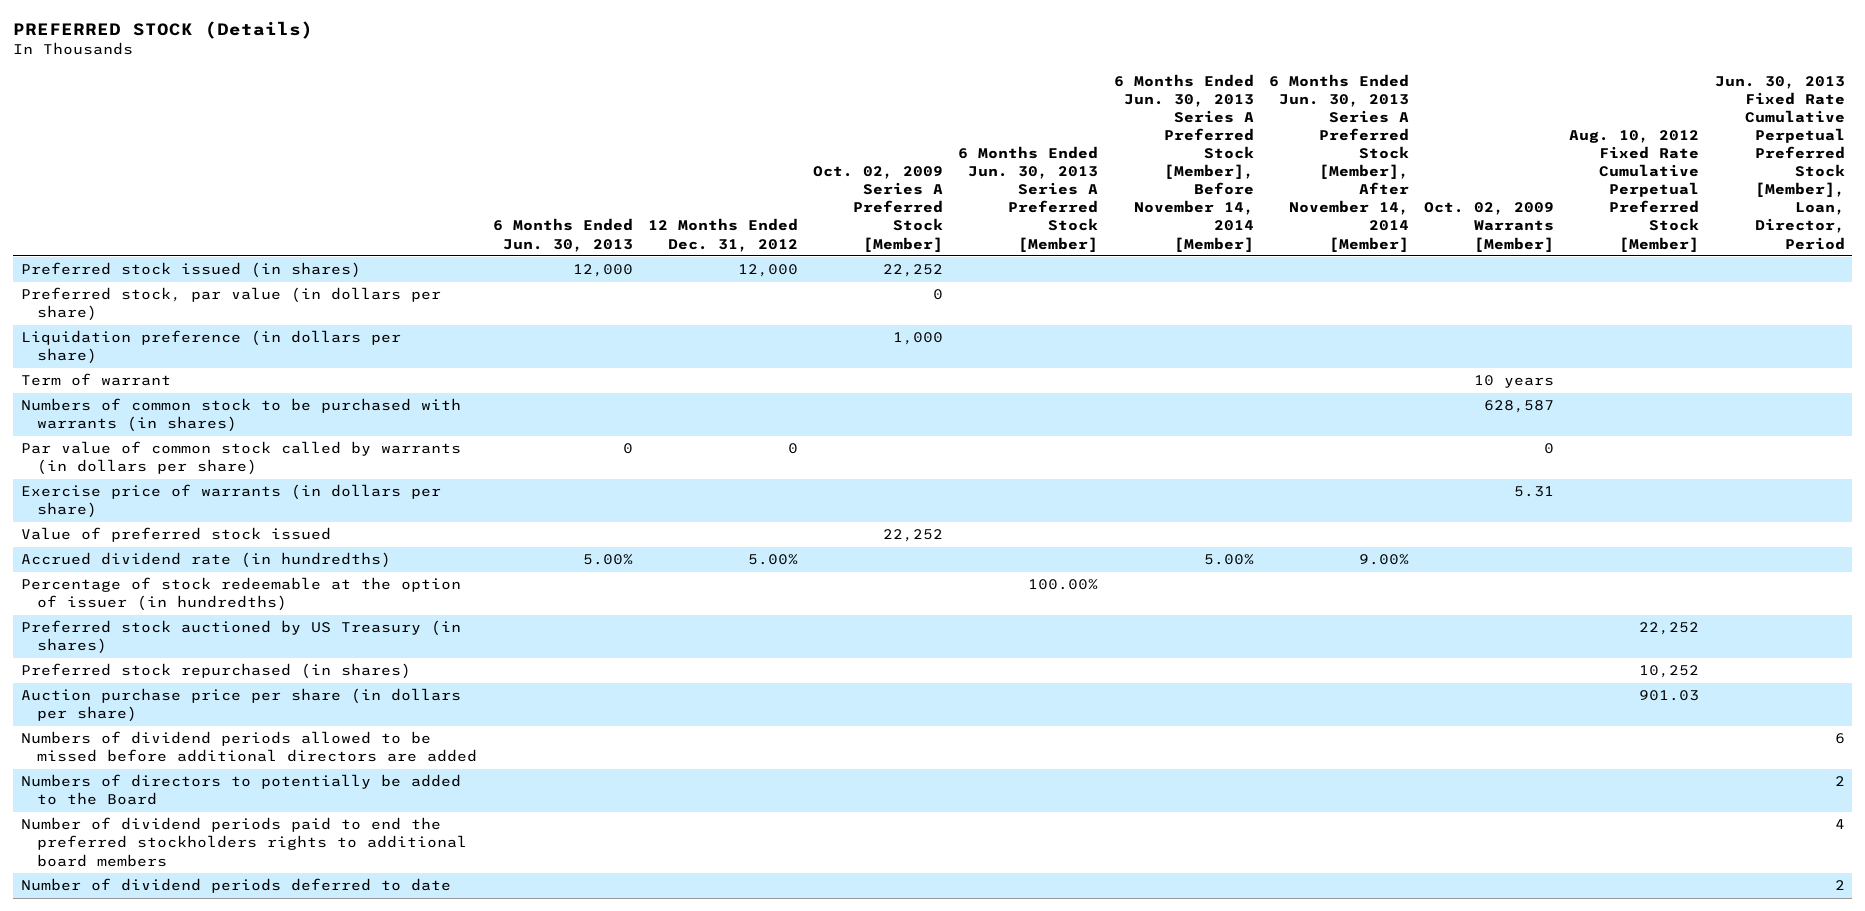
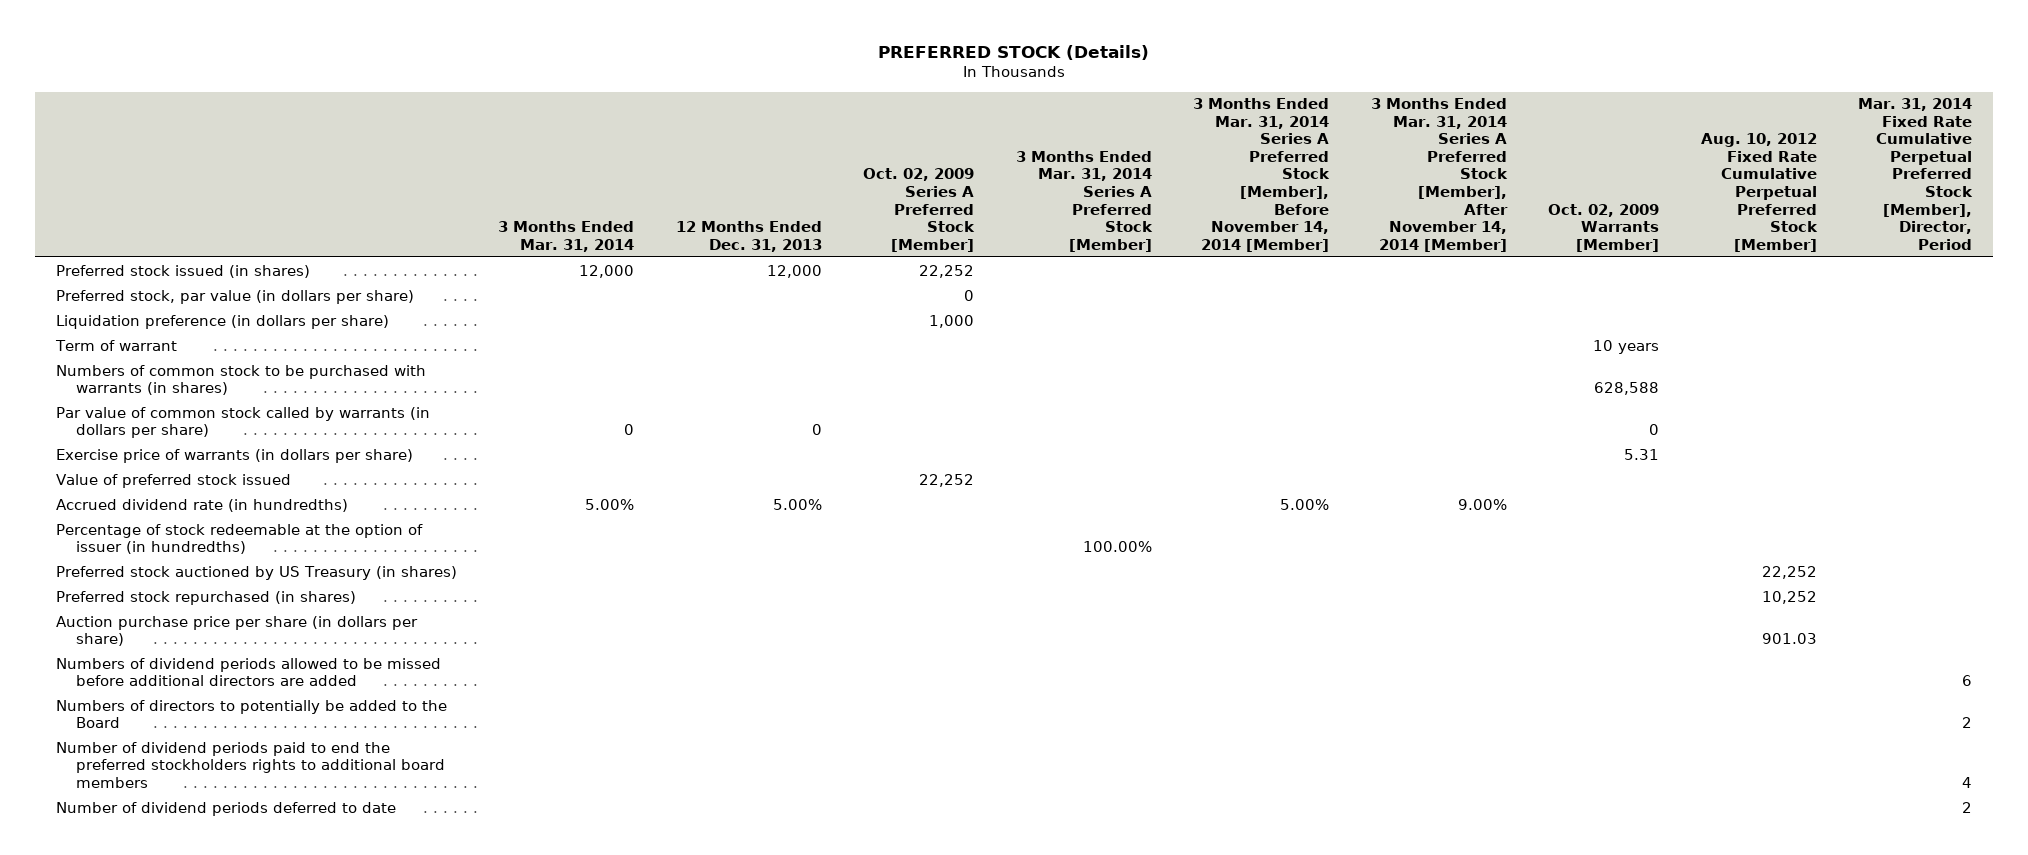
- | 6 Months Ended Jun. 30, 2013 | 12 Months Ended Dec. 31, 2012 | Oct. 02, 2009 Series A Preferred Stock [Member] | 6 Months Ended Jun. 30, 2013 Series A Preferred Stock [Member] | 6 Months Ended Jun. 30, 2013 Series A Preferred Stock [Member], Before November 14, 2014 [Member] | 6 Months Ended Jun. 30, 2013 Series A Preferred Stock [Member], After November 14, 2014 [Member] | Oct. 02, 2009 Warrants [Member] | Aug. 10, 2012 Fixed Rate Cumulative Perpetual Preferred Stock [Member] | Jun. 30, 2013 Fixed Rate Cumulative Perpetual Preferred Stock [Member], Loan, Director, Period
+ | 3 Months Ended Mar. 31, 2014 | 12 Months Ended Dec. 31, 2013 | Oct. 02, 2009 Series A Preferred Stock [Member] | 3 Months Ended Mar. 31, 2014 Series A Preferred Stock [Member] | 3 Months Ended Mar. 31, 2014 Series A Preferred Stock [Member], Before November 14, 2014 [Member] | 3 Months Ended Mar. 31, 2014 Series A Preferred Stock [Member], After November 14, 2014 [Member] | Oct. 02, 2009 Warrants [Member] | Aug. 10, 2012 Fixed Rate Cumulative Perpetual Preferred Stock [Member] | Mar. 31, 2014 Fixed Rate Cumulative Perpetual Preferred Stock [Member], Director, Period
- Numbers of common stock to be purchased with warrants (in shares) | | | | | | | 628,587 | |
+ Numbers of common stock to be purchased with warrants (in shares) | | | | | | | 628,588 | |

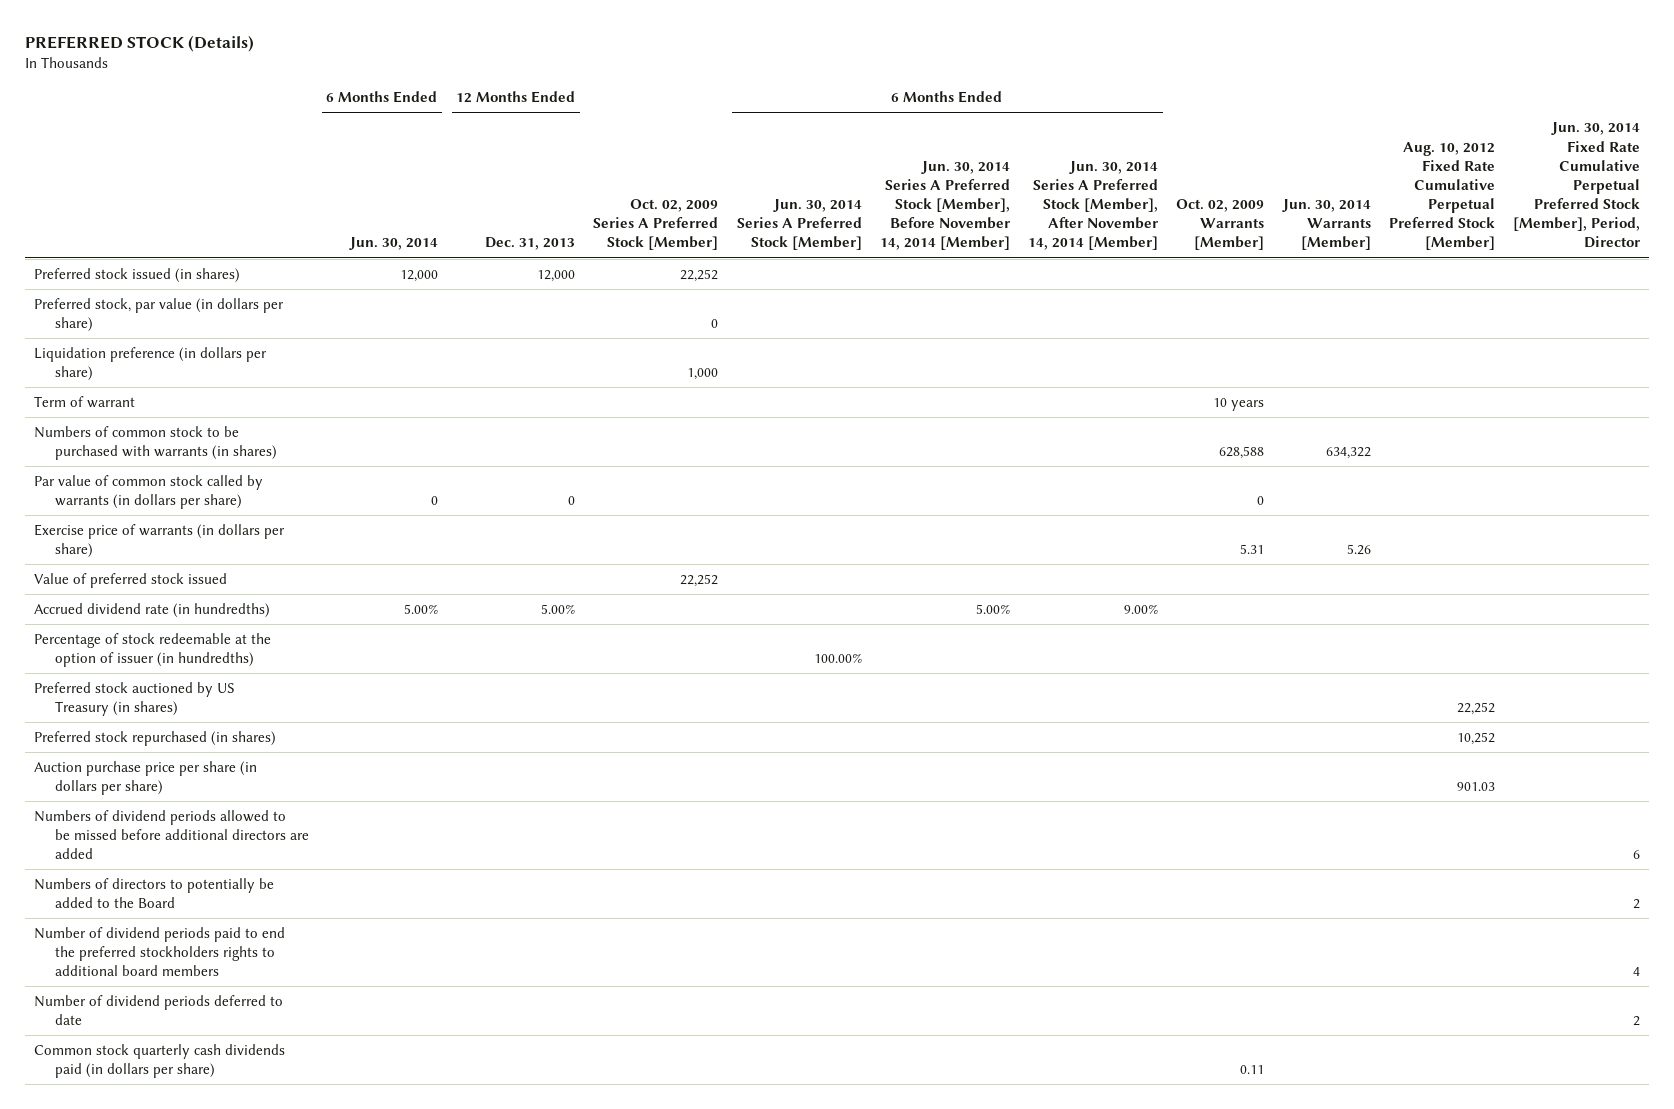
- | 3 Months Ended Mar. 31, 2014 | 12 Months Ended Dec. 31, 2013 | Oct. 02, 2009 Series A Preferred Stock [Member] | 3 Months Ended Mar. 31, 2014 Series A Preferred Stock [Member] | 3 Months Ended Mar. 31, 2014 Series A Preferred Stock [Member], Before November 14, 2014 [Member] | 3 Months Ended Mar. 31, 2014 Series A Preferred Stock [Member], After November 14, 2014 [Member] | Oct. 02, 2009 Warrants [Member] | Aug. 10, 2012 Fixed Rate Cumulative Perpetual Preferred Stock [Member] | Mar. 31, 2014 Fixed Rate Cumulative Perpetual Preferred Stock [Member], Director, Period
+ | 6 Months Ended Jun. 30, 2014 | 12 Months Ended Dec. 31, 2013 | Oct. 02, 2009 Series A Preferred Stock [Member] | 6 Months Ended Jun. 30, 2014 Series A Preferred Stock [Member] | 6 Months Ended Jun. 30, 2014 Series A Preferred Stock [Member], Before November 14, 2014 [Member] | 6 Months Ended Jun. 30, 2014 Series A Preferred Stock [Member], After November 14, 2014 [Member] | Oct. 02, 2009 Warrants [Member] | Jun. 30, 2014 Warrants [Member] | Aug. 10, 2012 Fixed Rate Cumulative Perpetual Preferred Stock [Member] | Jun. 30, 2014 Fixed Rate Cumulative Perpetual Preferred Stock [Member], Period, Director
+ Common stock quarterly cash dividends paid (in dollars per share) | | | | | | | 0.11 | | |

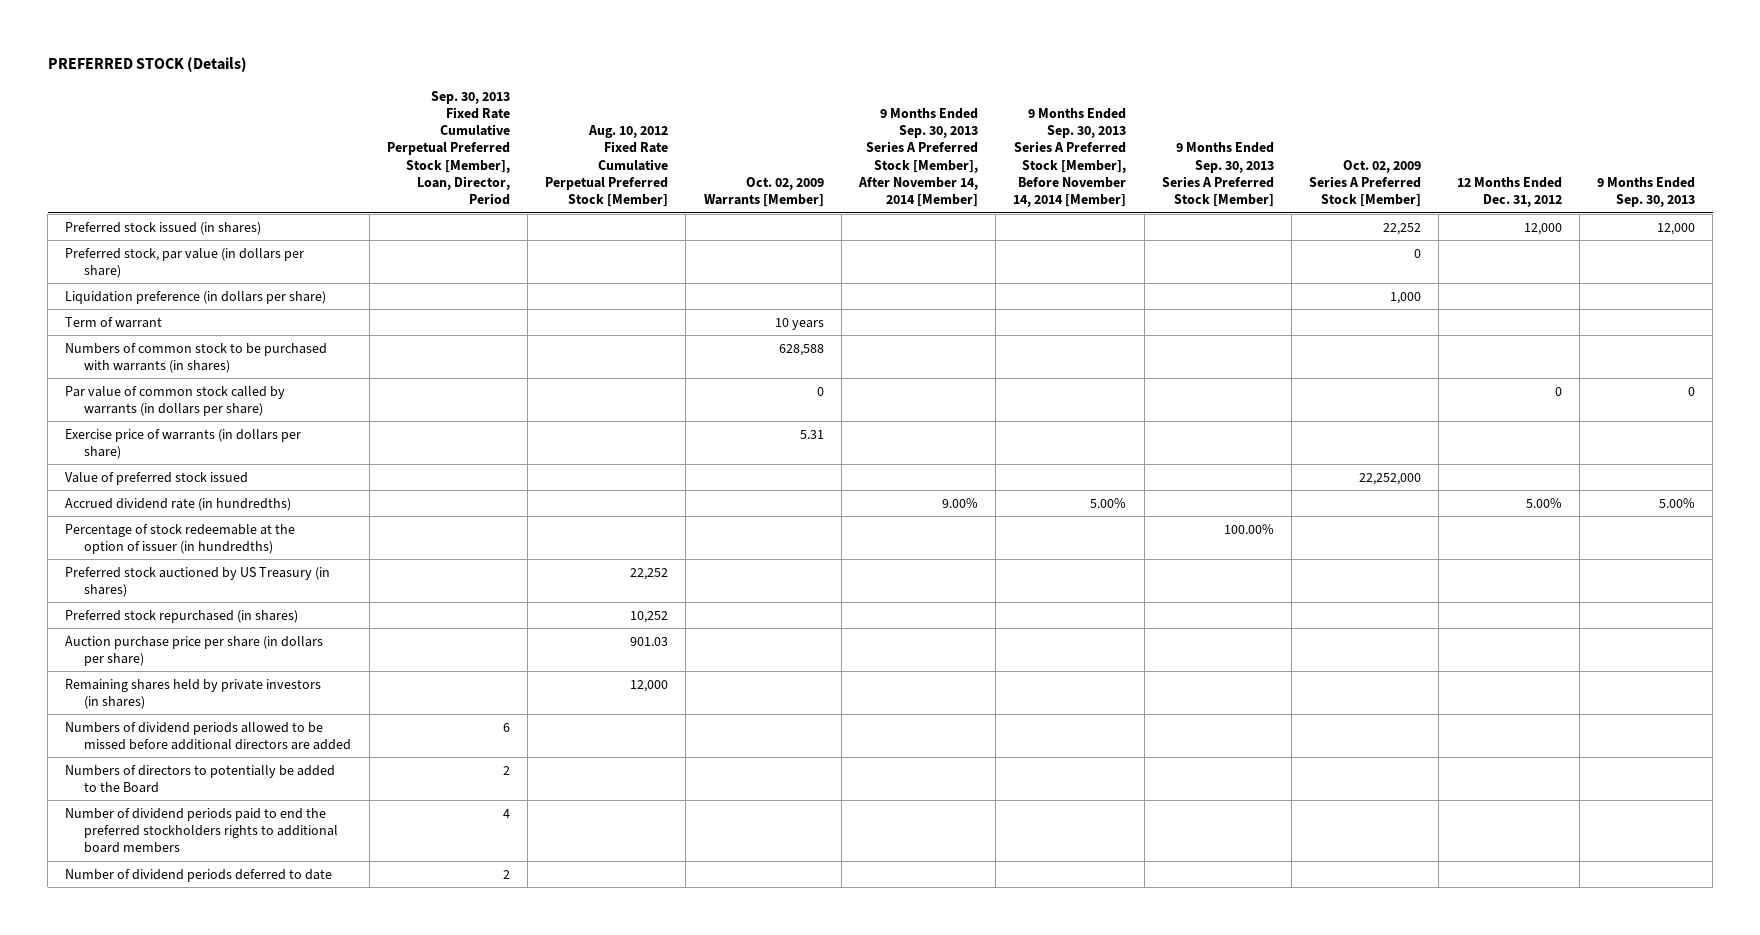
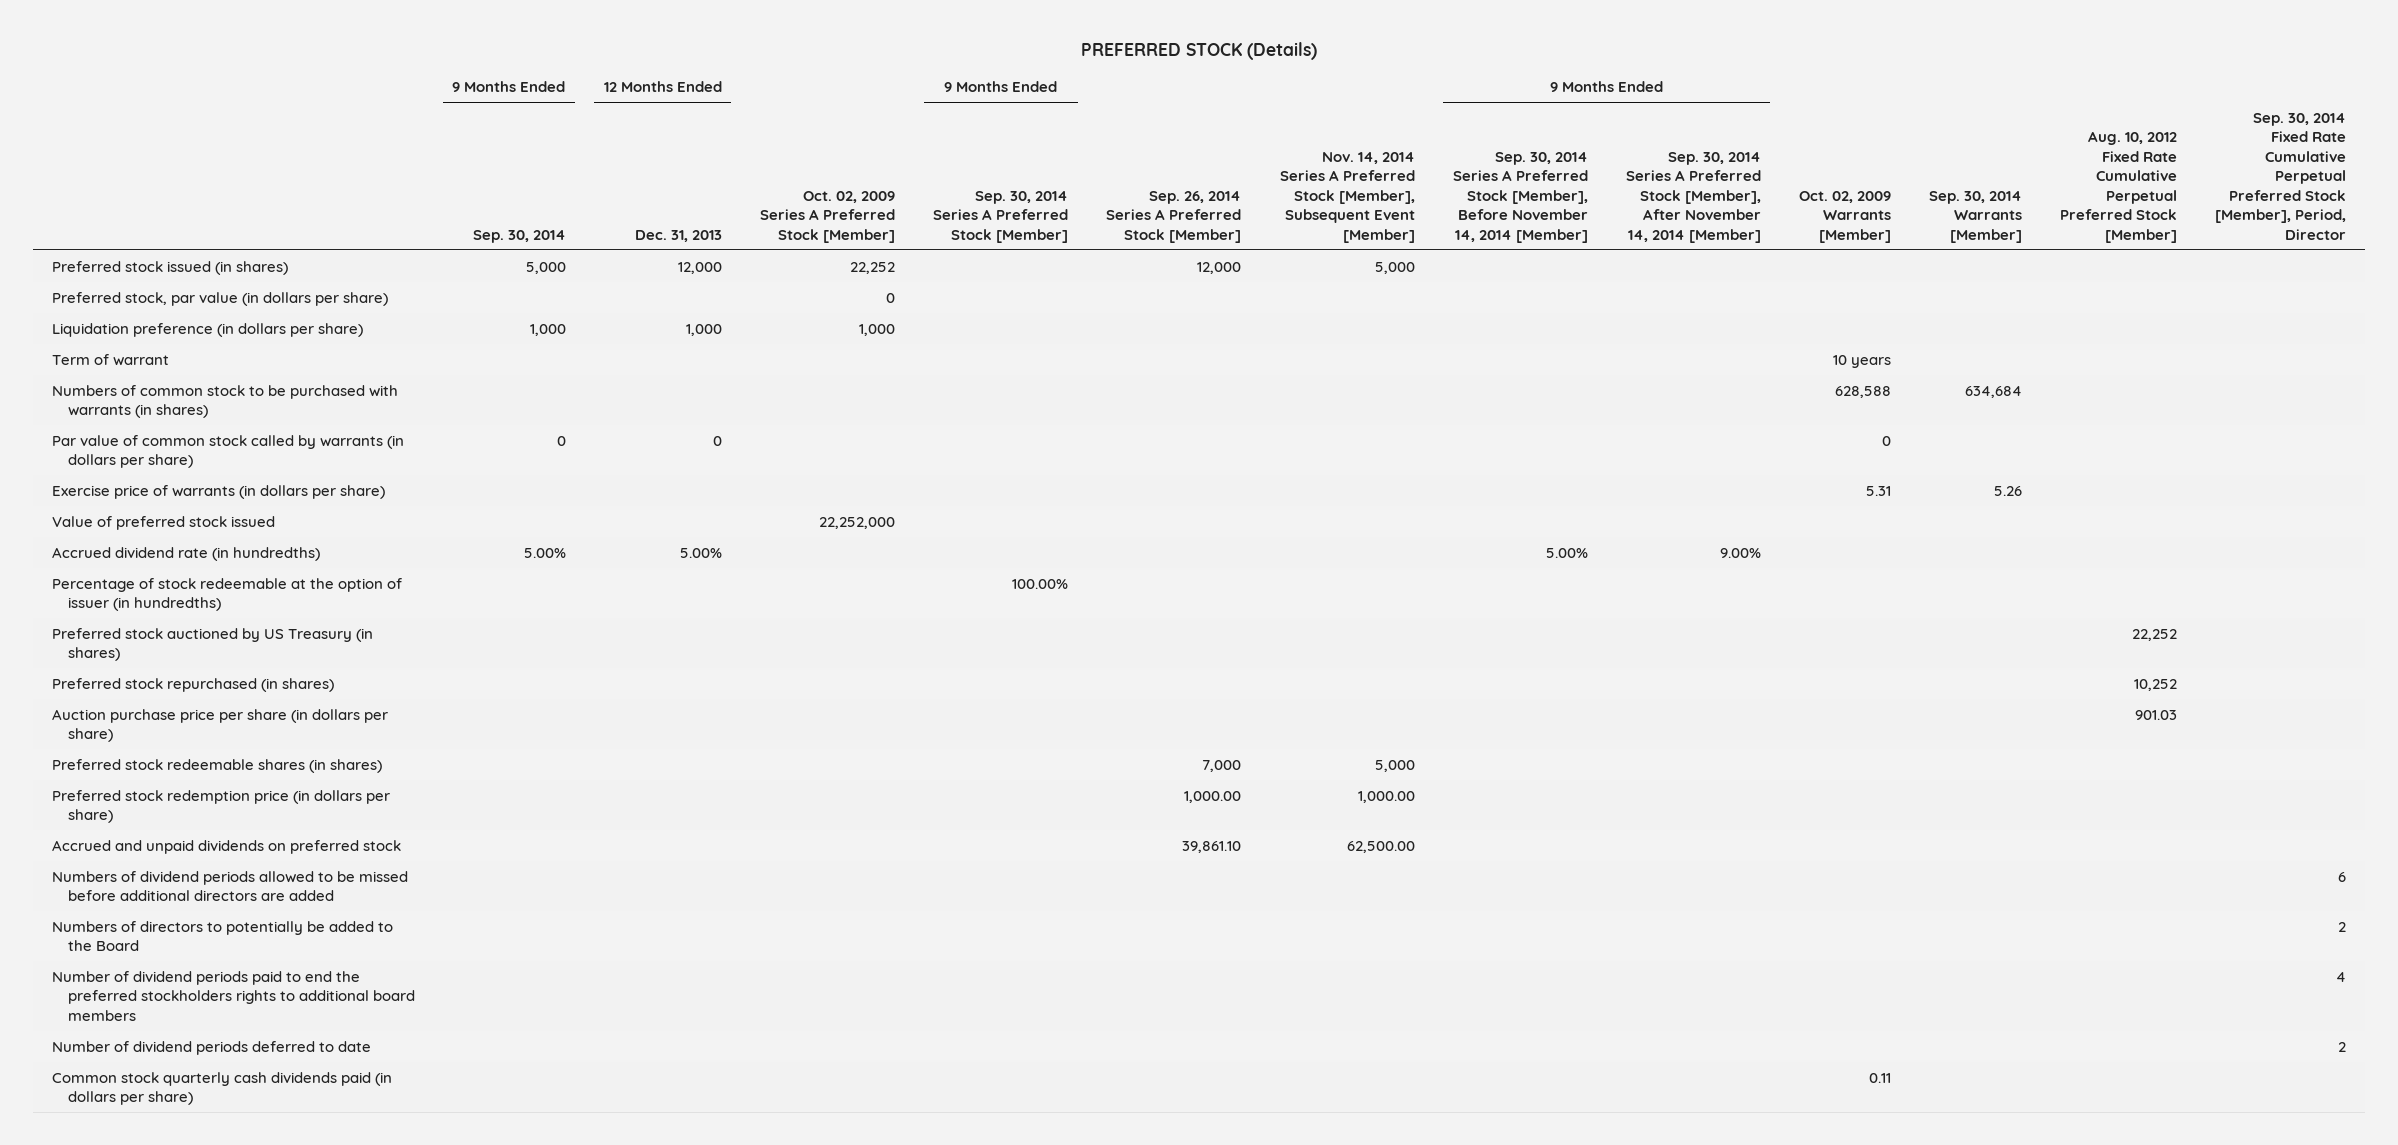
- | Sep. 30, 2013 Fixed Rate Cumulative Perpetual Preferred Stock [Member], Loan, Director, Period | Aug. 10, 2012 Fixed Rate Cumulative Perpetual Preferred Stock [Member] | Oct. 02, 2009 Warrants [Member] | 9 Months Ended Sep. 30, 2013 Series A Preferred Stock [Member], After November 14, 2014 [Member] | 9 Months Ended Sep. 30, 2013 Series A Preferred Stock [Member], Before November 14, 2014 [Member] | 9 Months Ended Sep. 30, 2013 Series A Preferred Stock [Member] | Oct. 02, 2009 Series A Preferred Stock [Member] | 12 Months Ended Dec. 31, 2012 | 9 Months Ended Sep. 30, 2013
+ | 9 Months Ended Sep. 30, 2014 | 12 Months Ended Dec. 31, 2013 | Oct. 02, 2009 Series A Preferred Stock [Member] | 9 Months Ended Sep. 30, 2014 Series A Preferred Stock [Member] | Sep. 26, 2014 Series A Preferred Stock [Member] | Nov. 14, 2014 Series A Preferred Stock [Member], Subsequent Event [Member] | 9 Months Ended Sep. 30, 2014 Series A Preferred Stock [Member], Before November 14, 2014 [Member] | 9 Months Ended Sep. 30, 2014 Series A Preferred Stock [Member], After November 14, 2014 [Member] | Oct. 02, 2009 Warrants [Member] | Sep. 30, 2014 Warrants [Member] | Aug. 10, 2012 Fixed Rate Cumulative Perpetual Preferred Stock [Member] | Sep. 30, 2014 Fixed Rate Cumulative Perpetual Preferred Stock [Member], Period, Director
- Remaining shares held by private investors (in shares) | | 12,000 | | | | | | |
+ Preferred stock redeemable shares (in shares) | | | | | 7,000 | 5,000 | | | | | |
+ Preferred stock redemption price (in dollars per share) | | | | | 1,000.00 | 1,000.00 | | | | | |
+ Accrued and unpaid dividends on preferred stock | | | | | 39,861.10 | 62,500.00 | | | | | |
+ Common stock quarterly cash dividends paid (in dollars per share) | | | | | | | | | 0.11 | | |

